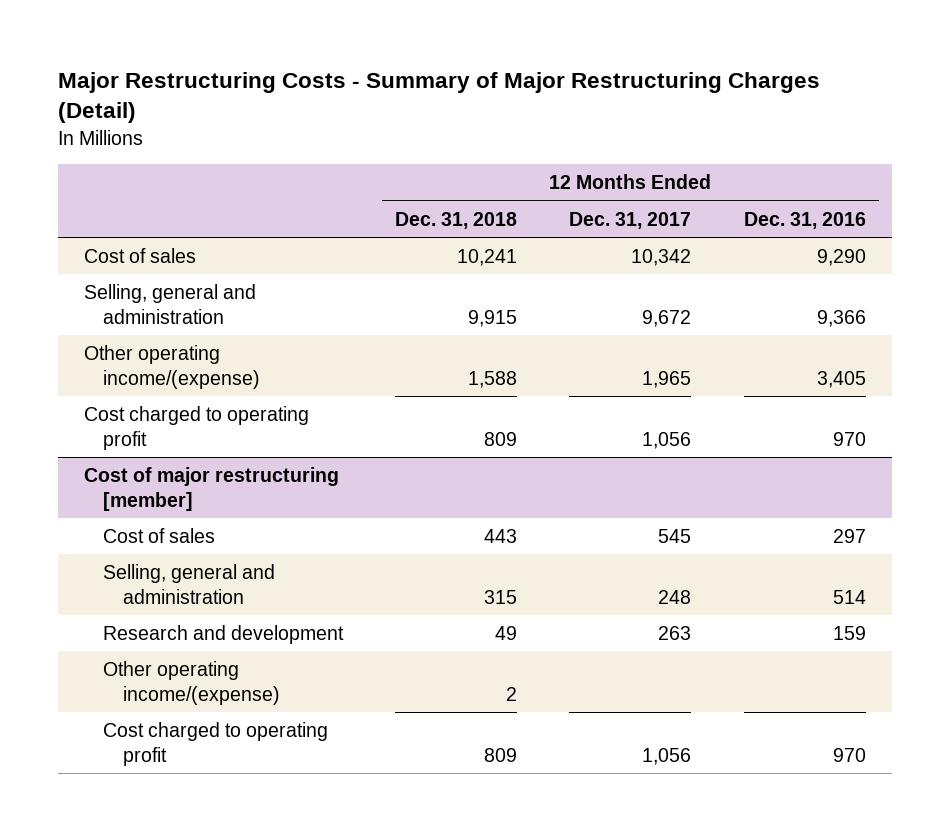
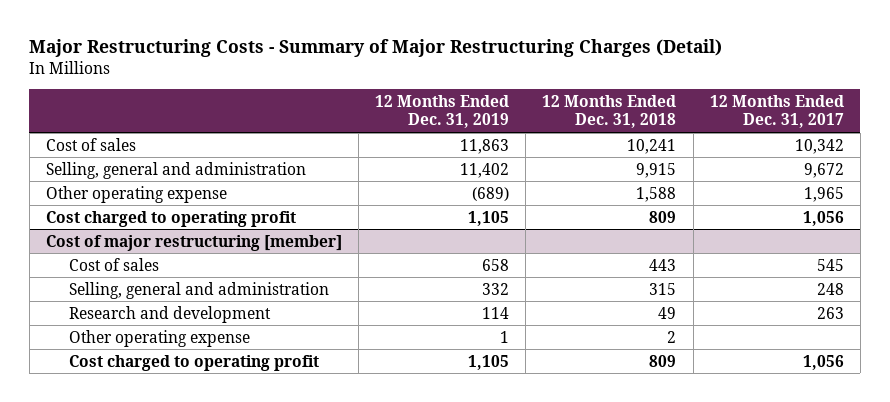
- | 12 Months Ended Dec. 31, 2018 | 12 Months Ended Dec. 31, 2017 | 12 Months Ended Dec. 31, 2016
+ | 12 Months Ended Dec. 31, 2019 | 12 Months Ended Dec. 31, 2018 | 12 Months Ended Dec. 31, 2017
- Other operating income/(expense) | 1,588 | 1,965 | 3,405
+ Other operating expense | (689) | 1,588 | 1,965
@ Cost of major restructuring [member]
- Other operating income/(expense) | 2 | |
+ Other operating expense | 1 | 2 |

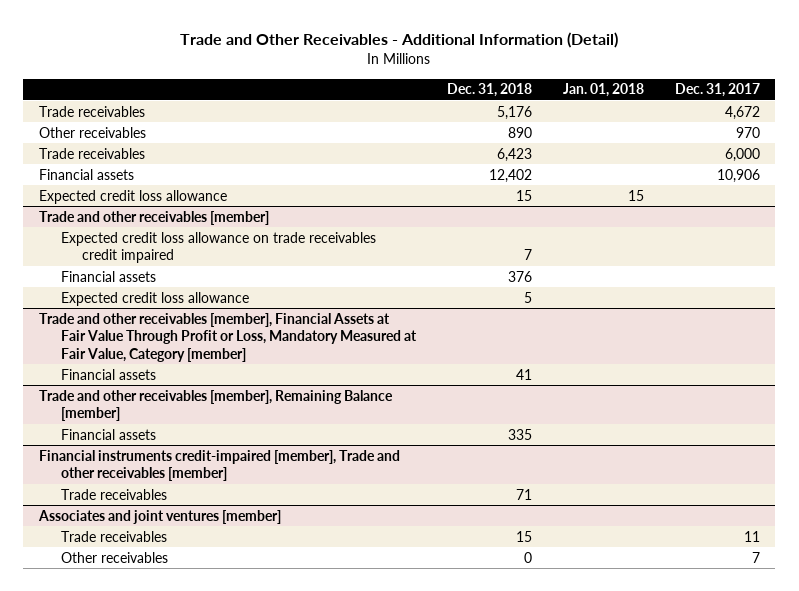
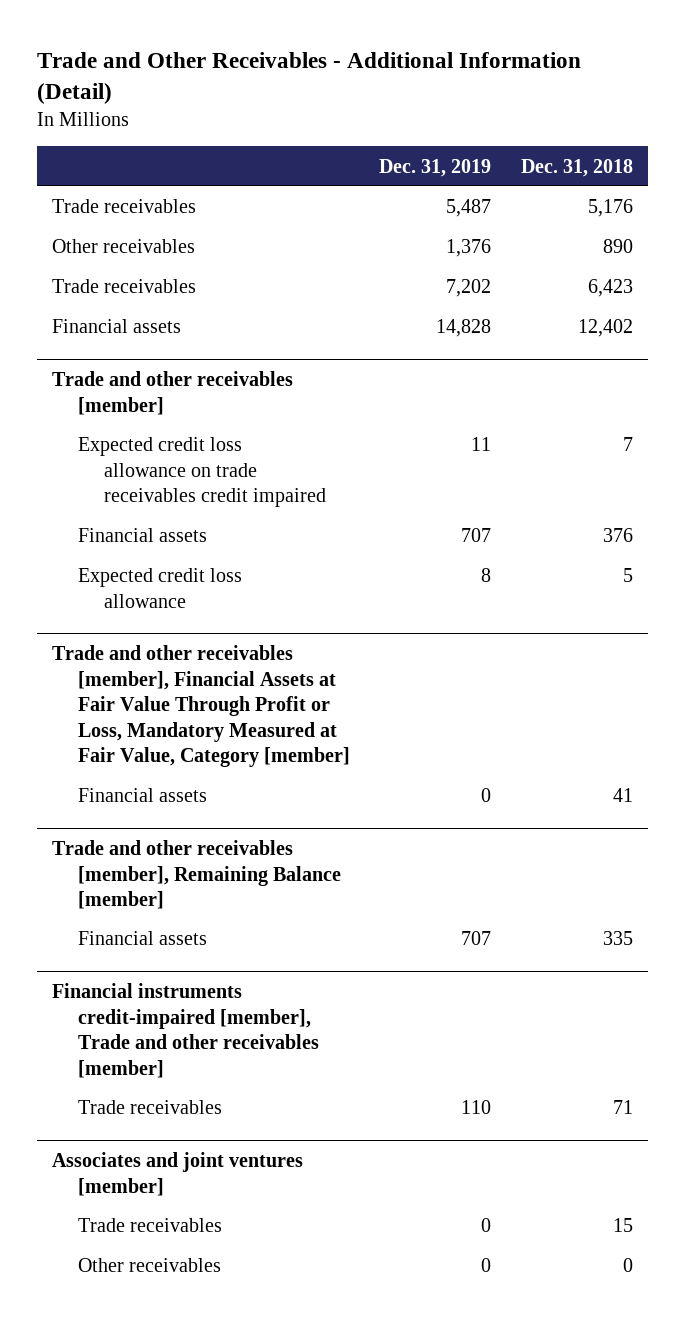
- | Dec. 31, 2018 | Jan. 01, 2018 | Dec. 31, 2017
+ | Dec. 31, 2019 | Dec. 31, 2018
- Expected credit loss allowance | 15 | 15 |

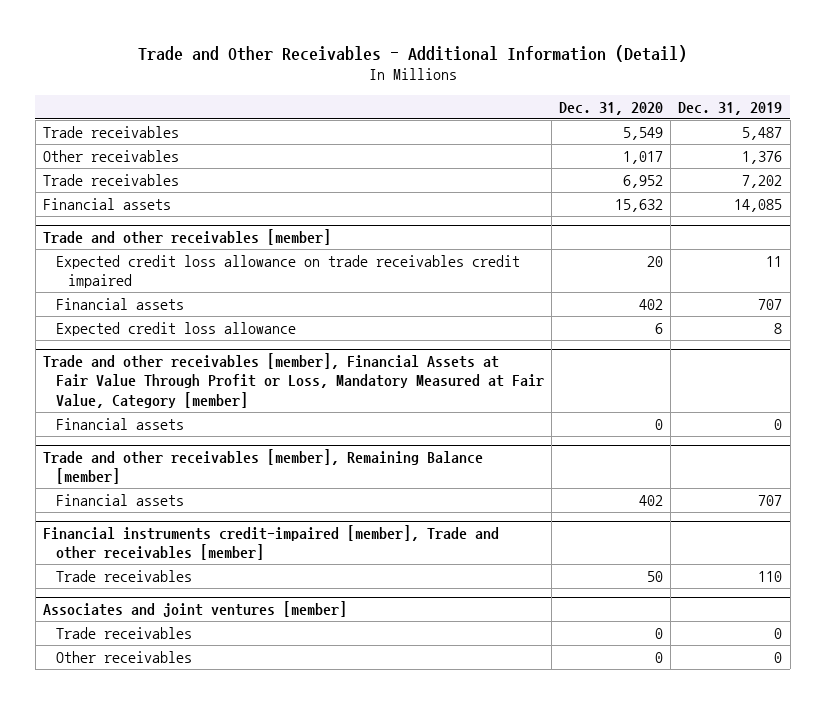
- | Dec. 31, 2019 | Dec. 31, 2018
+ | Dec. 31, 2020 | Dec. 31, 2019
- Financial assets | 14,828 | 12,402
+ Financial assets | 15,632 | 14,085

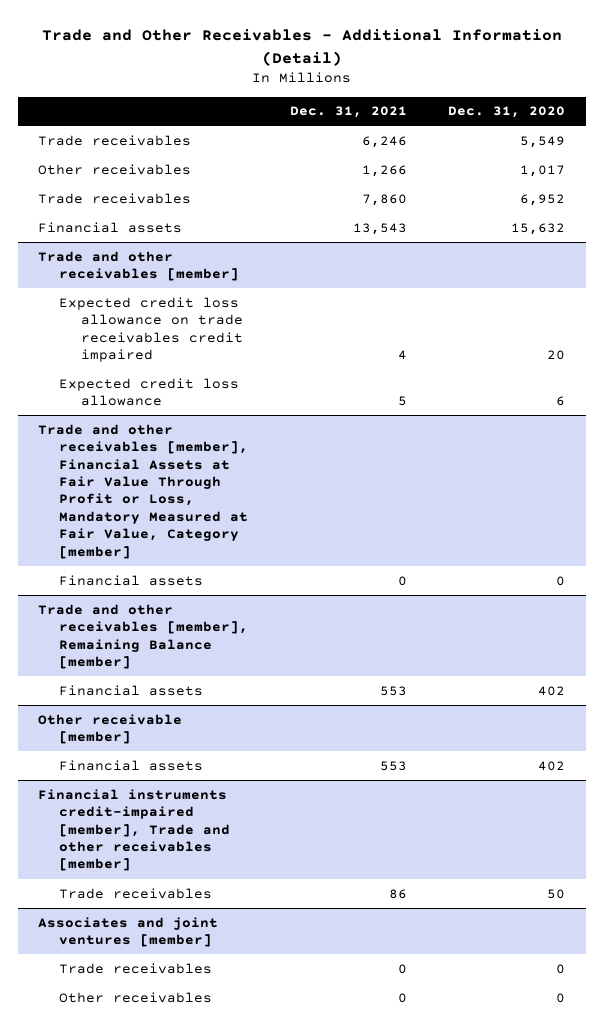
- | Dec. 31, 2020 | Dec. 31, 2019
+ | Dec. 31, 2021 | Dec. 31, 2020
@ Trade and other receivables [member]
- Financial assets | 402 | 707
+ Other receivable [member]
+ Financial assets | 553 | 402

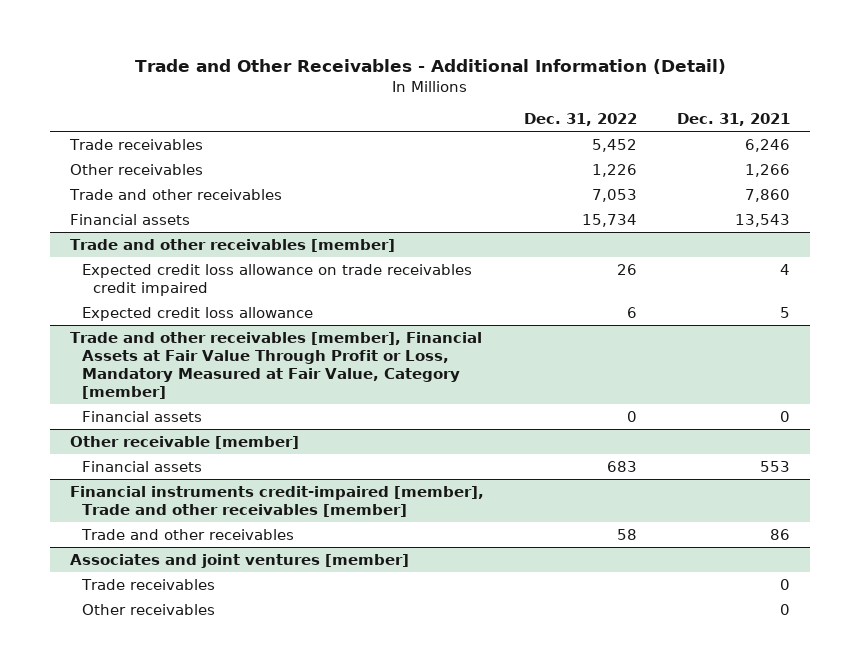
- | Dec. 31, 2021 | Dec. 31, 2020
+ | Dec. 31, 2022 | Dec. 31, 2021
- Trade receivables | 7,860 | 6,952
+ Trade and other receivables | 7,053 | 7,860
- Trade and other receivables [member], Remaining Balance [member]
- Financial assets | 553 | 402
@ Financial instruments credit-impaired [member], Trade and other receivables [member]
- Trade receivables | 86 | 50
+ Trade and other receivables | 58 | 86

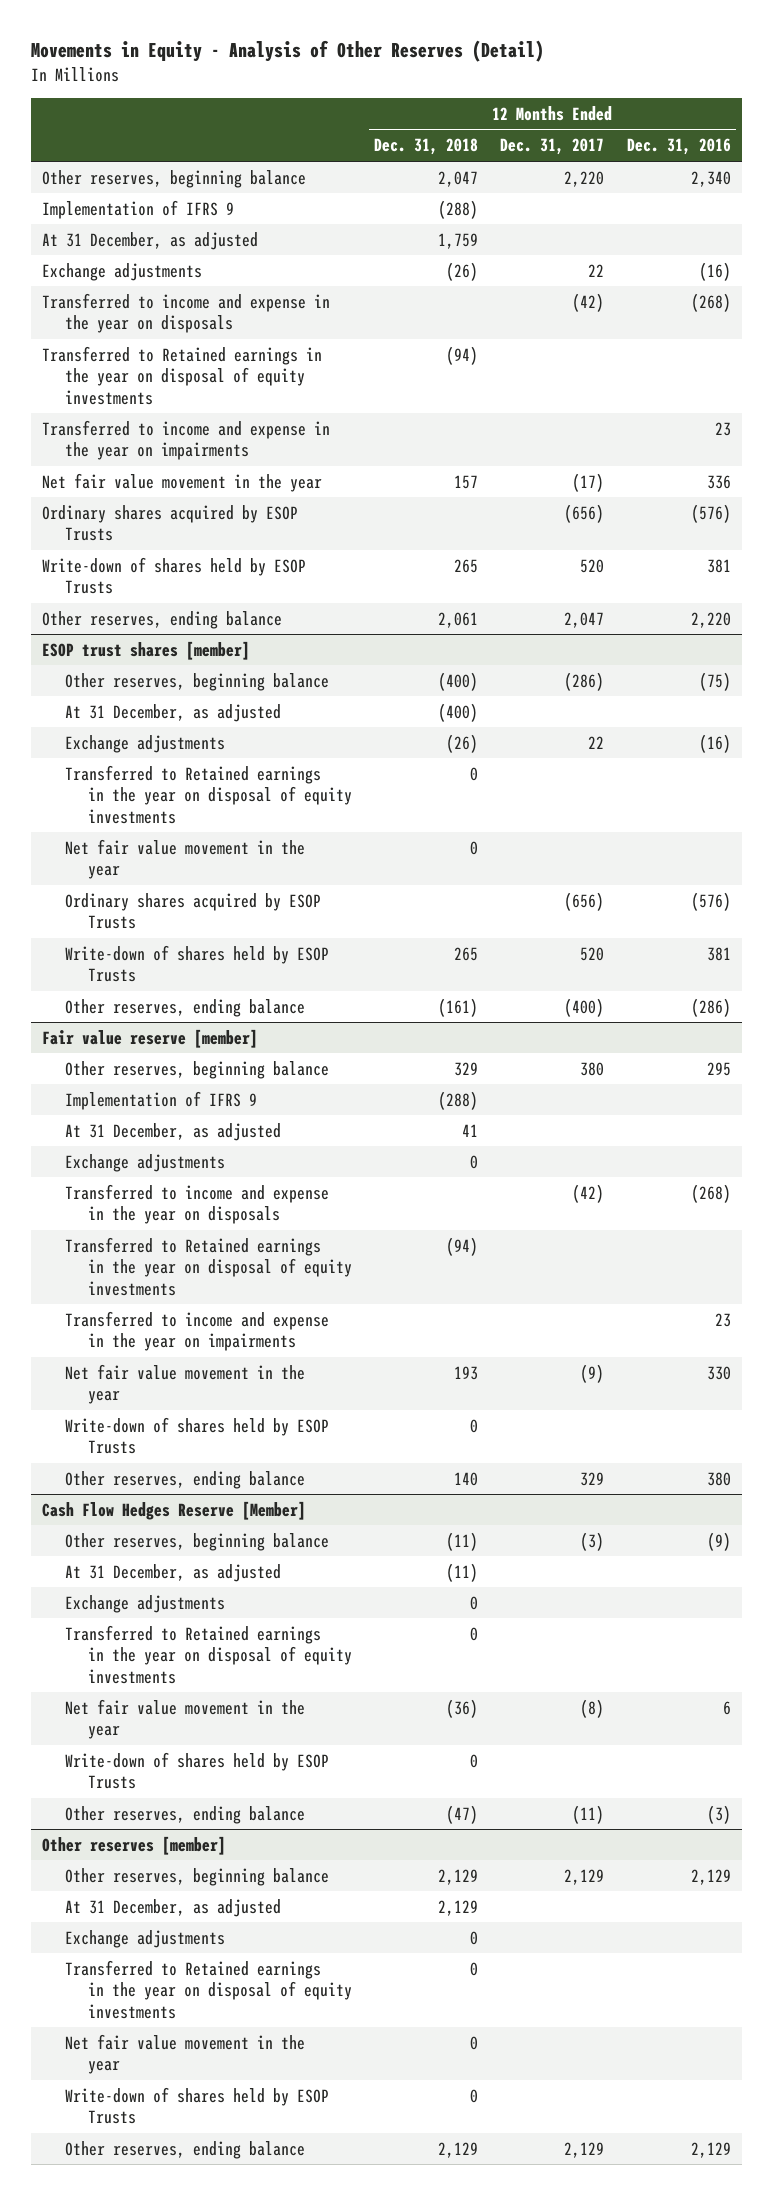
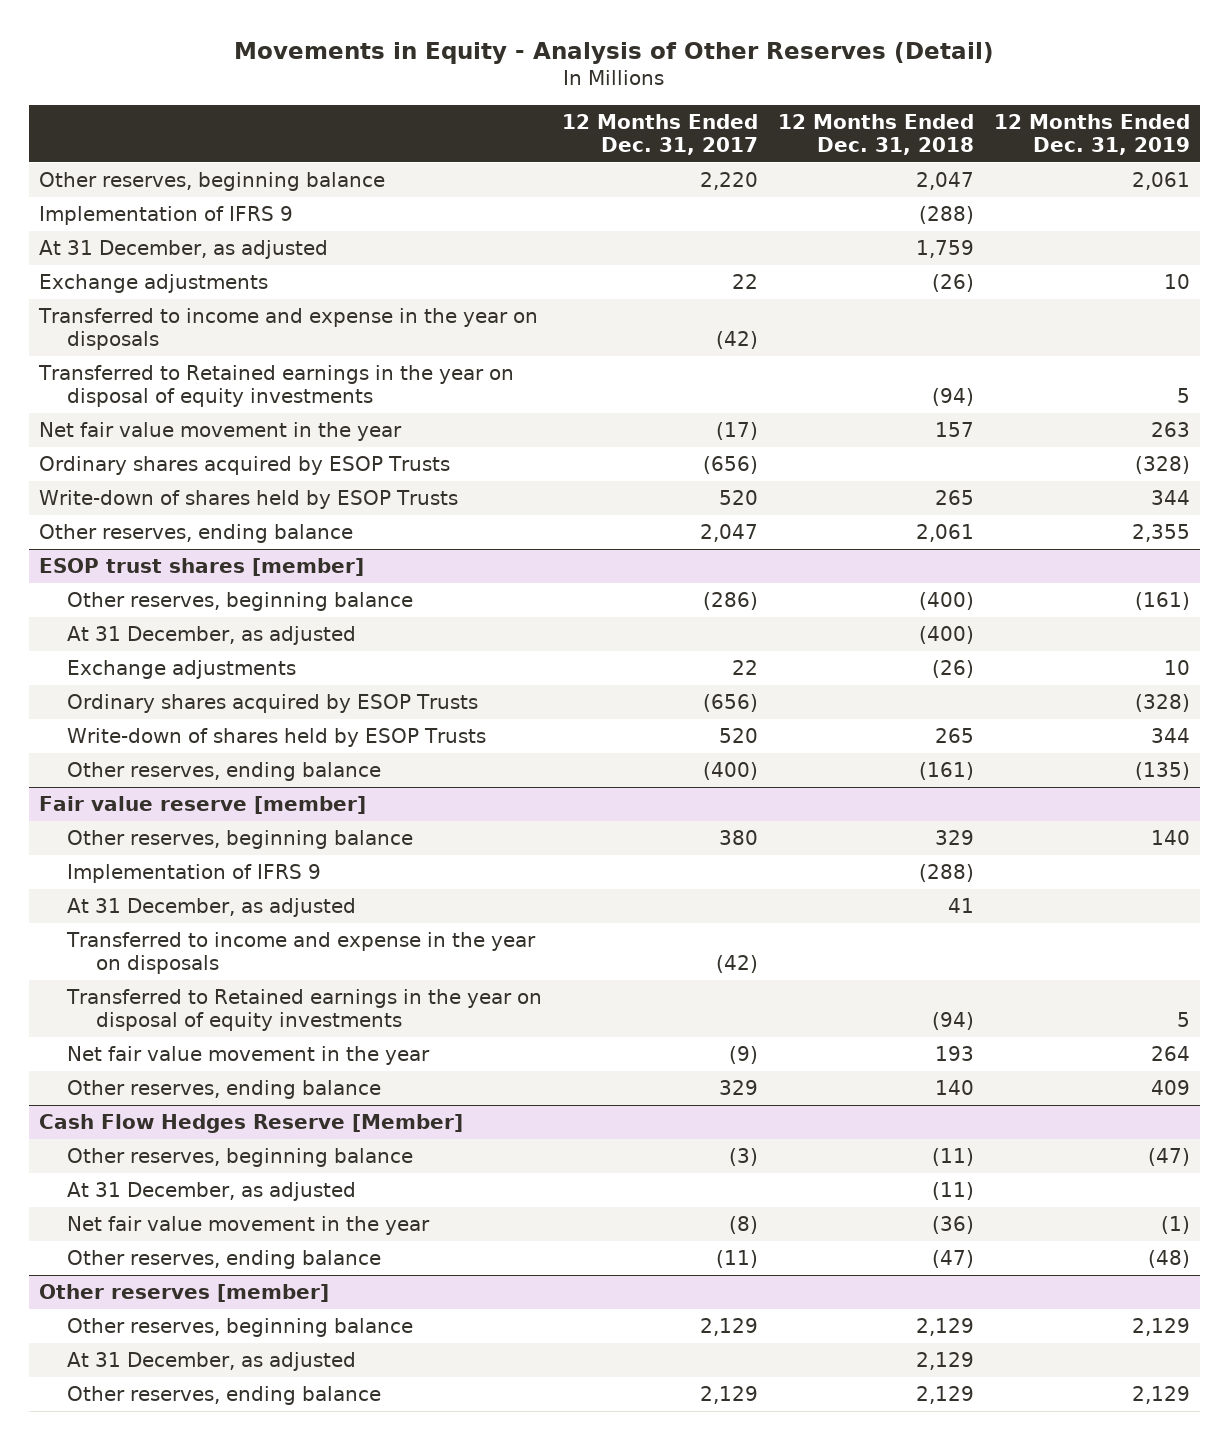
- | 12 Months Ended Dec. 31, 2018 | 12 Months Ended Dec. 31, 2017 | 12 Months Ended Dec. 31, 2016
+ | 12 Months Ended Dec. 31, 2017 | 12 Months Ended Dec. 31, 2018 | 12 Months Ended Dec. 31, 2019
- Transferred to income and expense in the year on impairments | | | 23
@ ESOP trust shares [member]
- Transferred to Retained earnings in the year on disposal of equity investments | 0 | |
- Net fair value movement in the year | 0 | |
@ Fair value reserve [member]
- Exchange adjustments | 0 | |
- Transferred to income and expense in the year on impairments | | | 23
- Write-down of shares held by ESOP Trusts | 0 | |
@ Cash Flow Hedges Reserve [Member]
- Exchange adjustments | 0 | |
- Transferred to Retained earnings in the year on disposal of equity investments | 0 | |
- Write-down of shares held by ESOP Trusts | 0 | |
@ Other reserves [member]
- Exchange adjustments | 0 | |
- Transferred to Retained earnings in the year on disposal of equity investments | 0 | |
- Net fair value movement in the year | 0 | |
- Write-down of shares held by ESOP Trusts | 0 | |

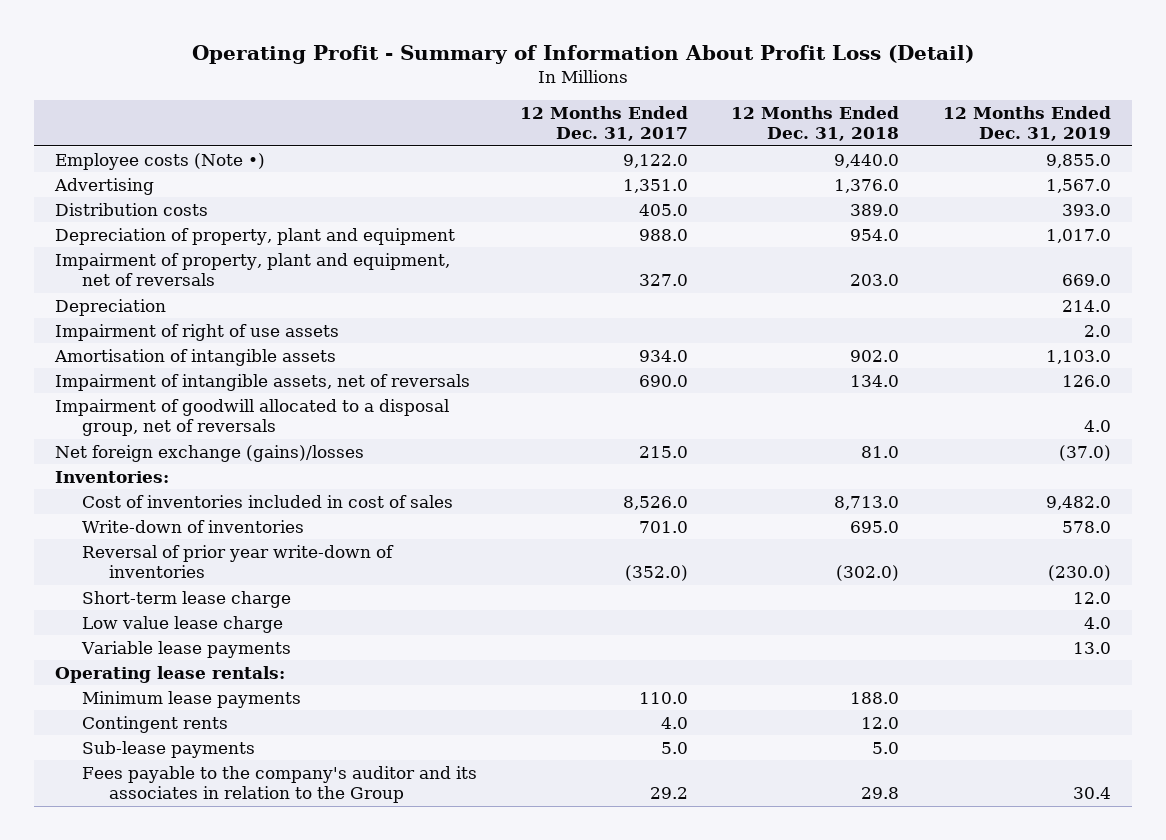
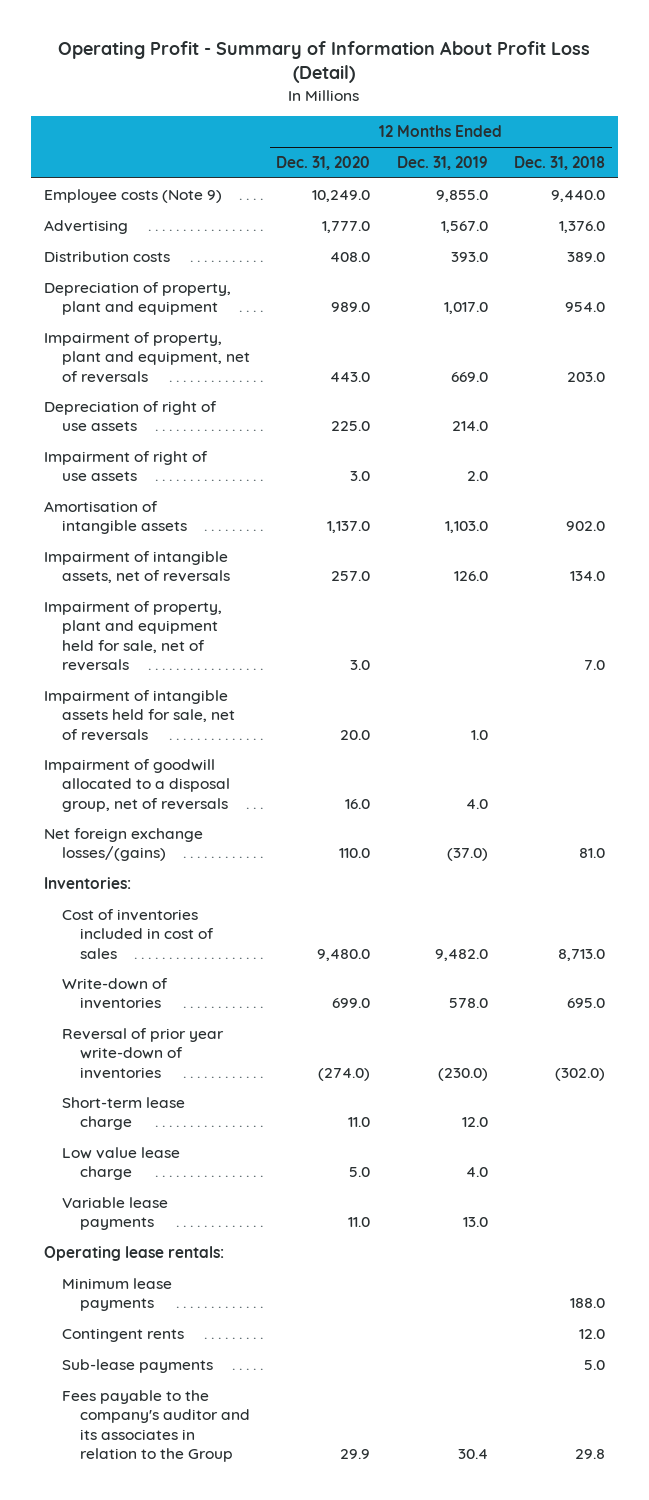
- | 12 Months Ended Dec. 31, 2017 | 12 Months Ended Dec. 31, 2018 | 12 Months Ended Dec. 31, 2019
+ | 12 Months Ended Dec. 31, 2020 | 12 Months Ended Dec. 31, 2019 | 12 Months Ended Dec. 31, 2018
- Employee costs (Note •) | 9,122.0 | 9,440.0 | 9,855.0
+ Employee costs (Note 9) | 10,249.0 | 9,855.0 | 9,440.0
- Depreciation | | | 214.0
+ Depreciation of right of use assets | 225.0 | 214.0 |
+ Impairment of property, plant and equipment held for sale, net of reversals | 3.0 | | 7.0
+ Impairment of intangible assets held for sale, net of reversals | 20.0 | 1.0 |
- Net foreign exchange (gains)/losses | 215.0 | 81.0 | (37.0)
+ Net foreign exchange losses/(gains) | 110.0 | (37.0) | 81.0

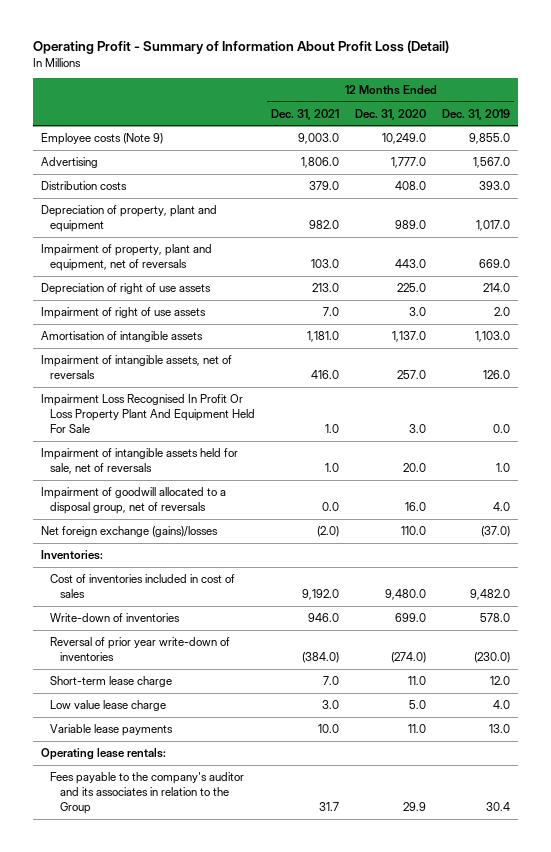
- | 12 Months Ended Dec. 31, 2020 | 12 Months Ended Dec. 31, 2019 | 12 Months Ended Dec. 31, 2018
+ | 12 Months Ended Dec. 31, 2021 | 12 Months Ended Dec. 31, 2020 | 12 Months Ended Dec. 31, 2019
- Impairment of property, plant and equipment held for sale, net of reversals | 3.0 | | 7.0
+ Impairment Loss Recognised In Profit Or Loss Property Plant And Equipment Held For Sale | 1.0 | 3.0 | 0.0
- Net foreign exchange losses/(gains) | 110.0 | (37.0) | 81.0
+ Net foreign exchange (gains)/losses | (2.0) | 110.0 | (37.0)
- Minimum lease payments | | | 188.0
- Contingent rents | | | 12.0
- Sub-lease payments | | | 5.0

